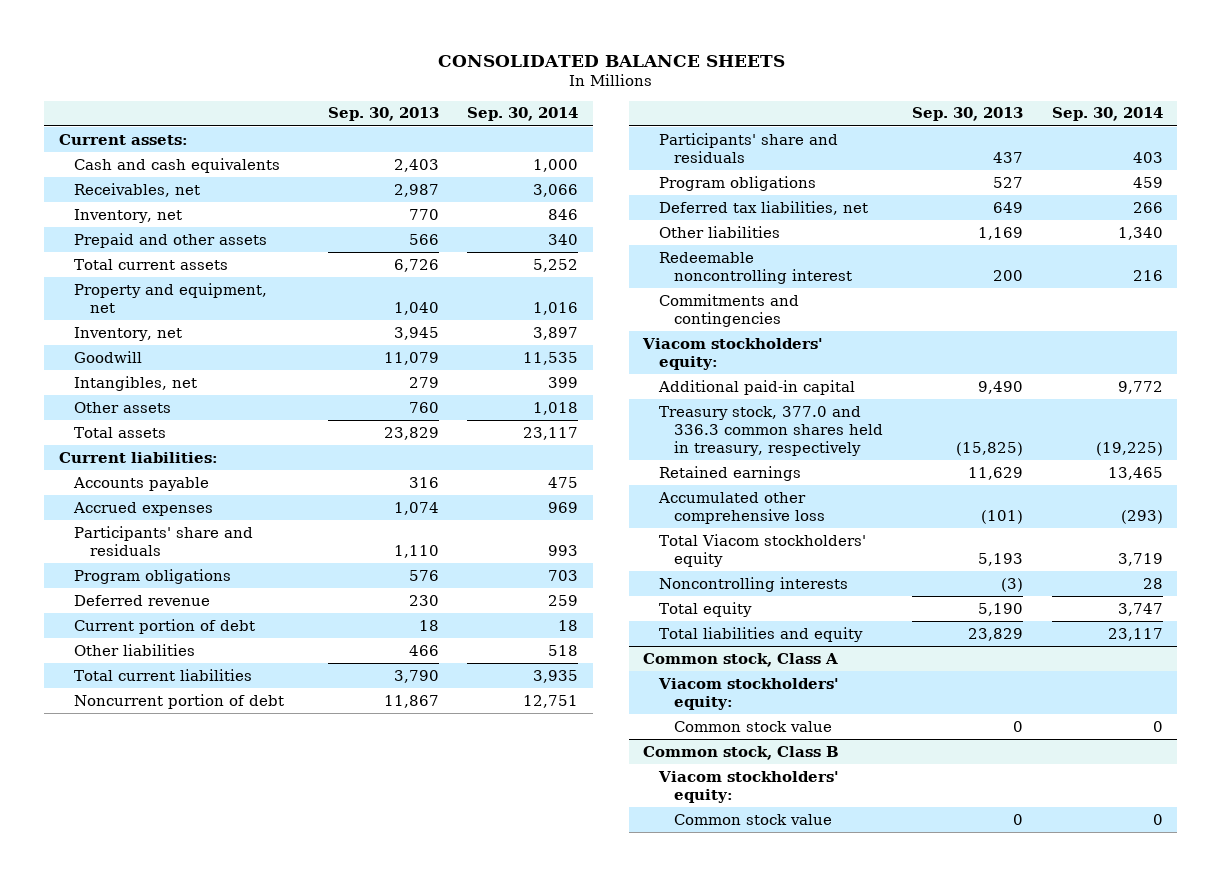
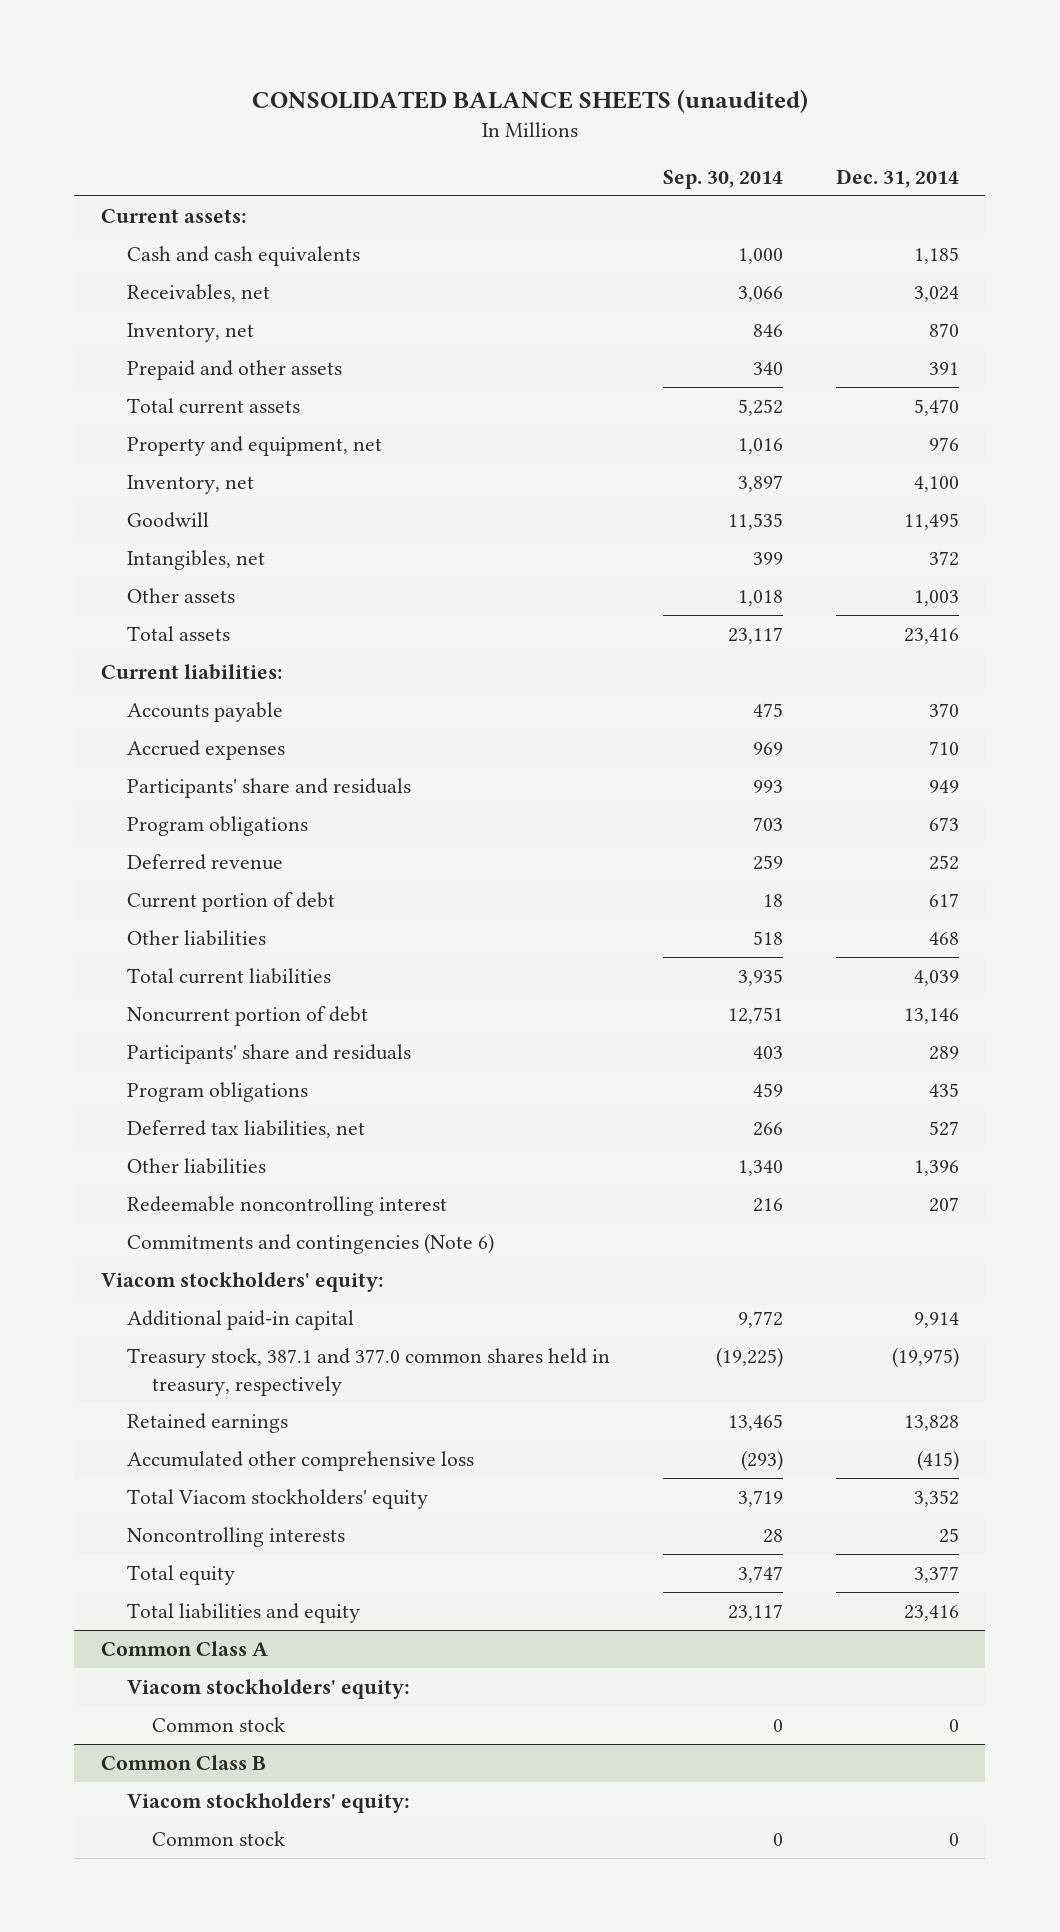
- CONSOLIDATED BALANCE SHEETS
+ CONSOLIDATED BALANCE SHEETS (unaudited)
- | Sep. 30, 2013 | Sep. 30, 2014
+ | Sep. 30, 2014 | Dec. 31, 2014
- Commitments and contingencies
+ Commitments and contingencies (Note 6)
- Treasury stock, 377.0 and 336.3 common shares held in treasury, respectively | (15,825) | (19,225)
+ Treasury stock, 387.1 and 377.0 common shares held in treasury, respectively | (19,225) | (19,975)
- Common stock, Class A
+ Common Class A
- Common stock value | 0 | 0
- Common stock, Class B
+ Common stock | 0 | 0
+ Common Class B
- Common stock value | 0 | 0
+ Common stock | 0 | 0

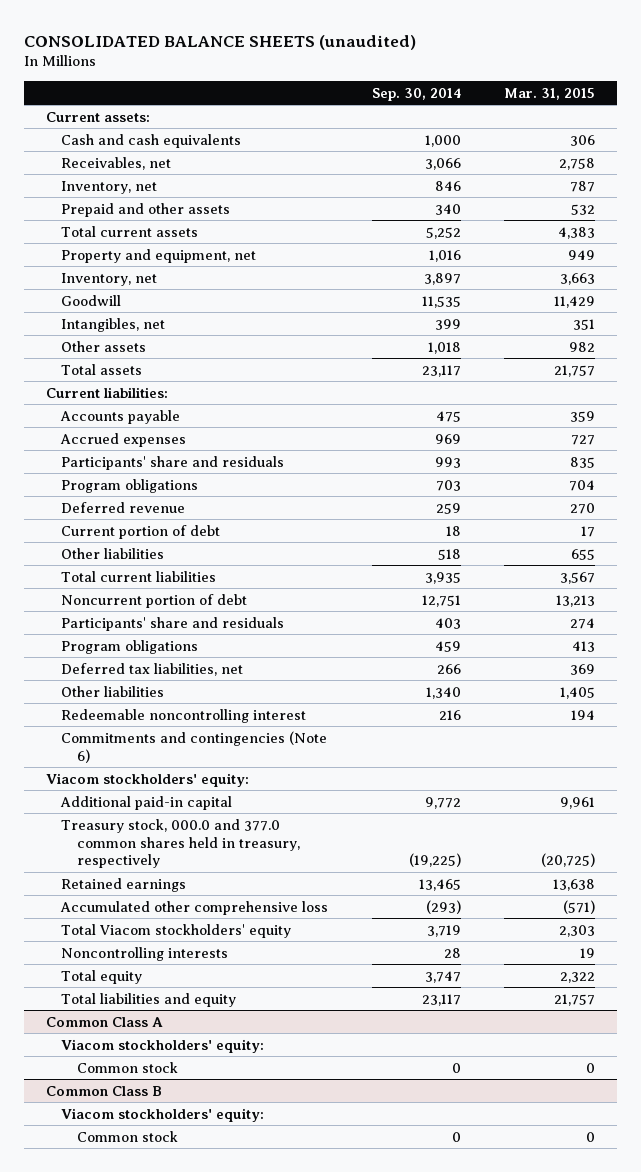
- | Sep. 30, 2014 | Dec. 31, 2014
+ | Sep. 30, 2014 | Mar. 31, 2015
- Treasury stock, 387.1 and 377.0 common shares held in treasury, respectively | (19,225) | (19,975)
+ Treasury stock, 000.0 and 377.0 common shares held in treasury, respectively | (19,225) | (20,725)

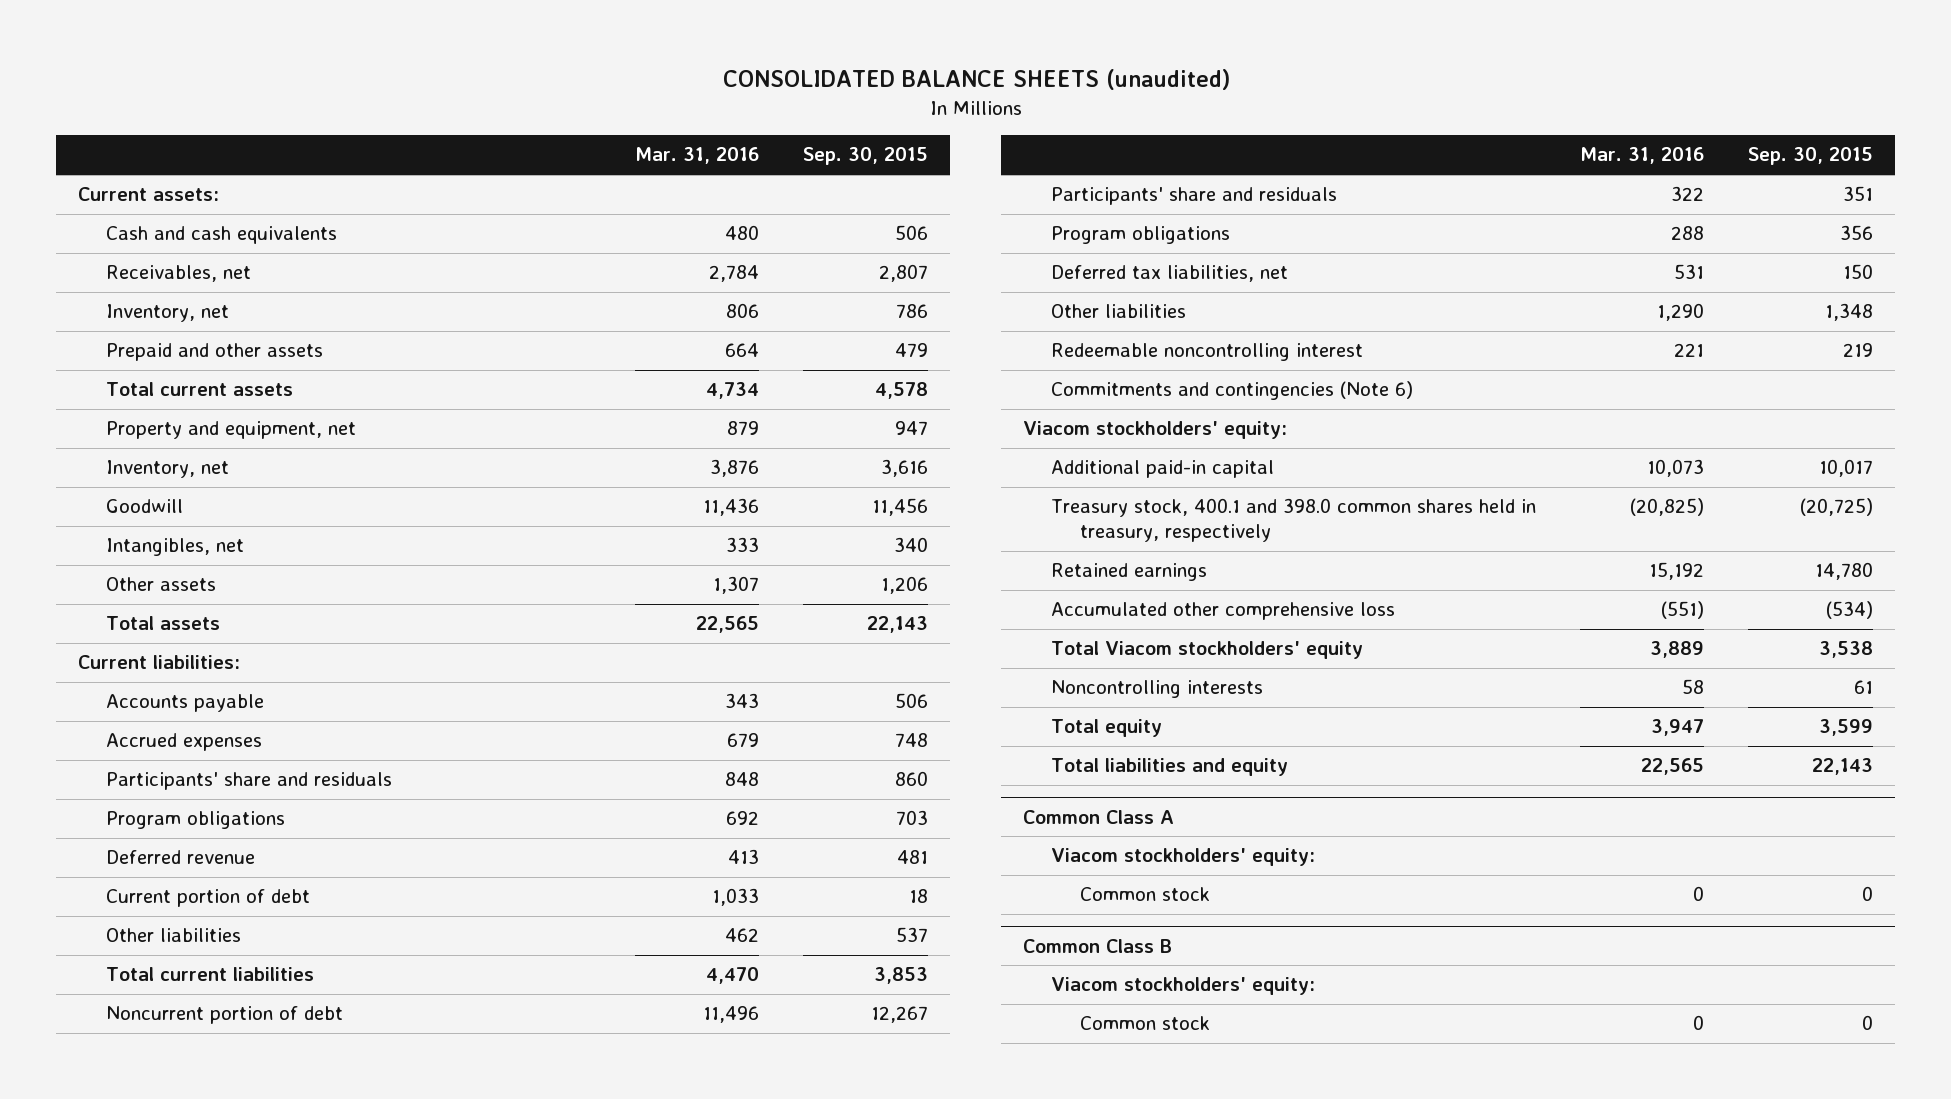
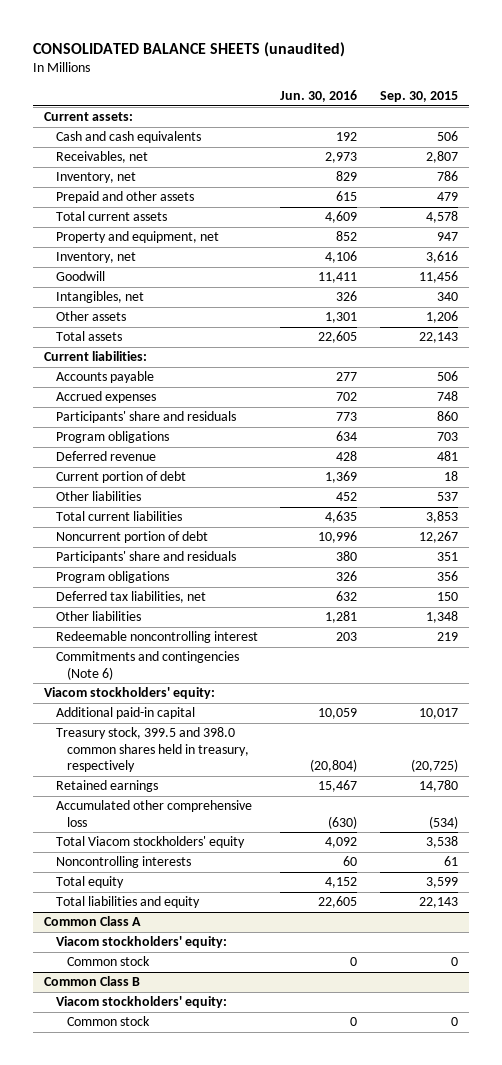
- | Mar. 31, 2016 | Sep. 30, 2015
+ | Jun. 30, 2016 | Sep. 30, 2015
- Treasury stock, 400.1 and 398.0 common shares held in treasury, respectively | (20,825) | (20,725)
+ Treasury stock, 399.5 and 398.0 common shares held in treasury, respectively | (20,804) | (20,725)

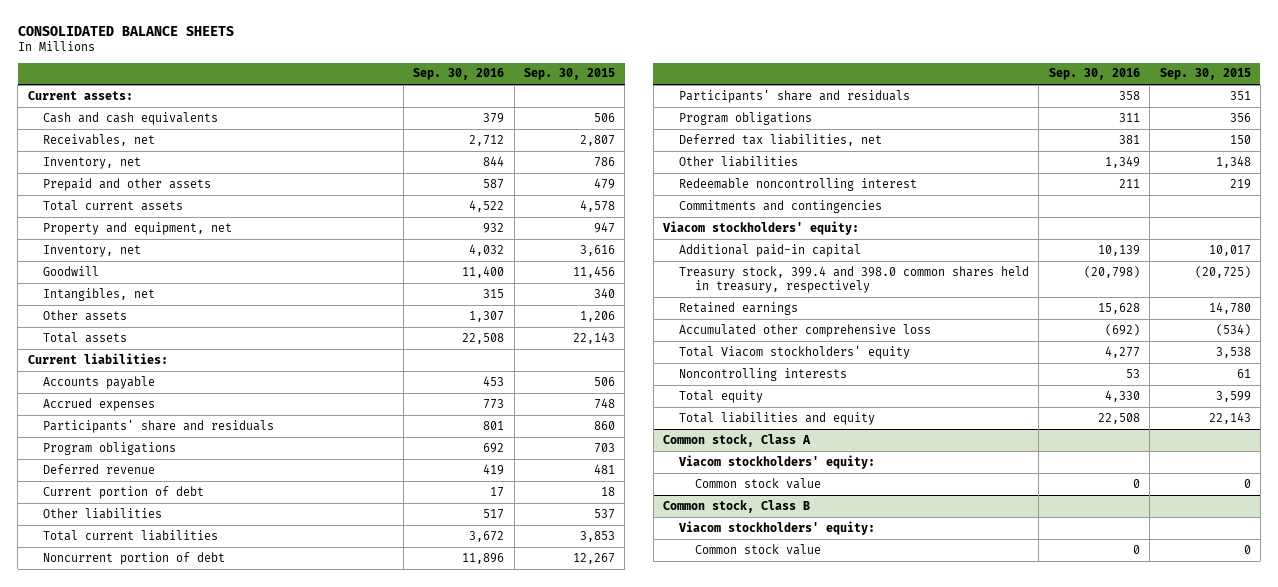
- CONSOLIDATED BALANCE SHEETS (unaudited)
+ CONSOLIDATED BALANCE SHEETS
- | Jun. 30, 2016 | Sep. 30, 2015
+ | Sep. 30, 2016 | Sep. 30, 2015
- Commitments and contingencies (Note 6)
+ Commitments and contingencies
- Treasury stock, 399.5 and 398.0 common shares held in treasury, respectively | (20,804) | (20,725)
+ Treasury stock, 399.4 and 398.0 common shares held in treasury, respectively | (20,798) | (20,725)
- Common Class A
+ Common stock, Class A
- Common stock | 0 | 0
- Common Class B
+ Common stock value | 0 | 0
+ Common stock, Class B
- Common stock | 0 | 0
+ Common stock value | 0 | 0

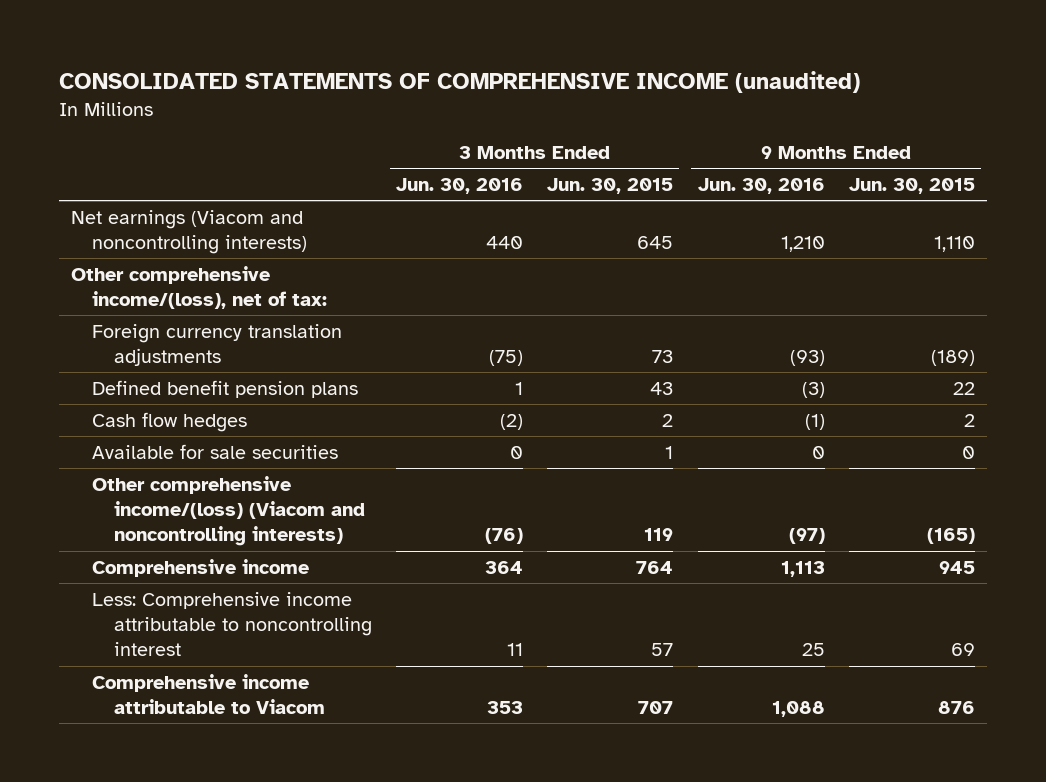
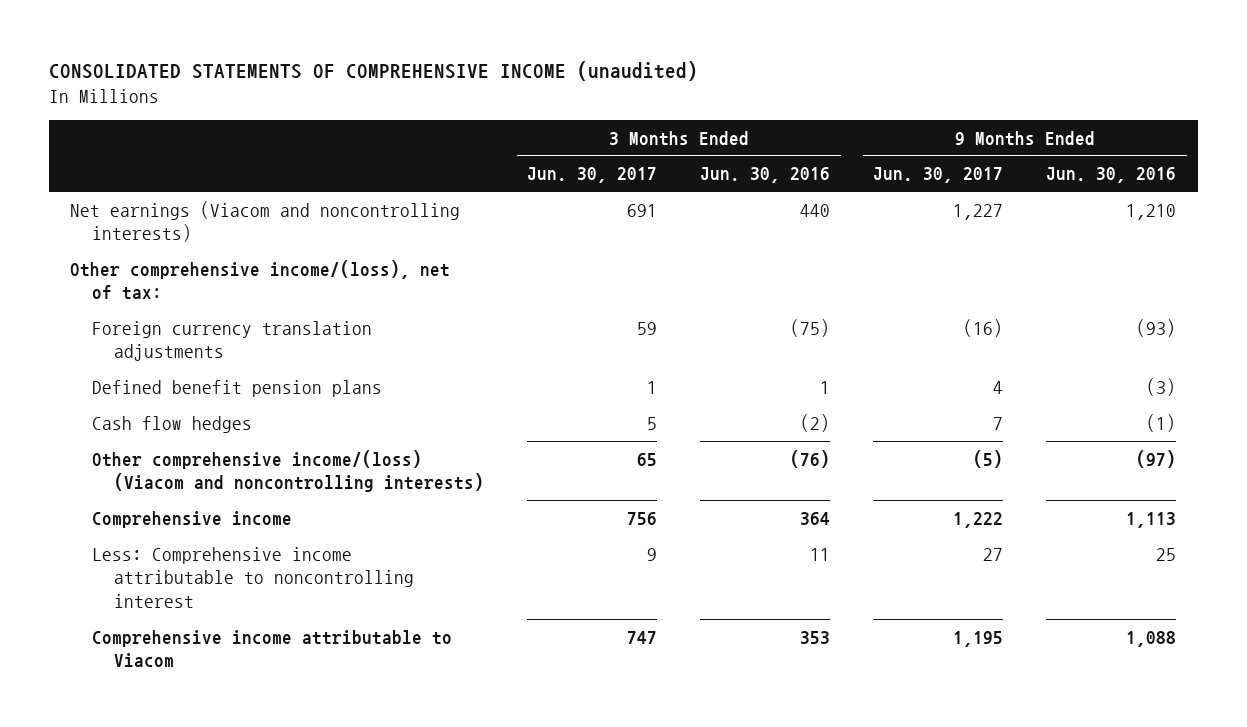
- | 3 Months Ended Jun. 30, 2016 | 3 Months Ended Jun. 30, 2015 | 9 Months Ended Jun. 30, 2016 | 9 Months Ended Jun. 30, 2015
+ | 3 Months Ended Jun. 30, 2017 | 3 Months Ended Jun. 30, 2016 | 9 Months Ended Jun. 30, 2017 | 9 Months Ended Jun. 30, 2016
- Available for sale securities | 0 | 1 | 0 | 0

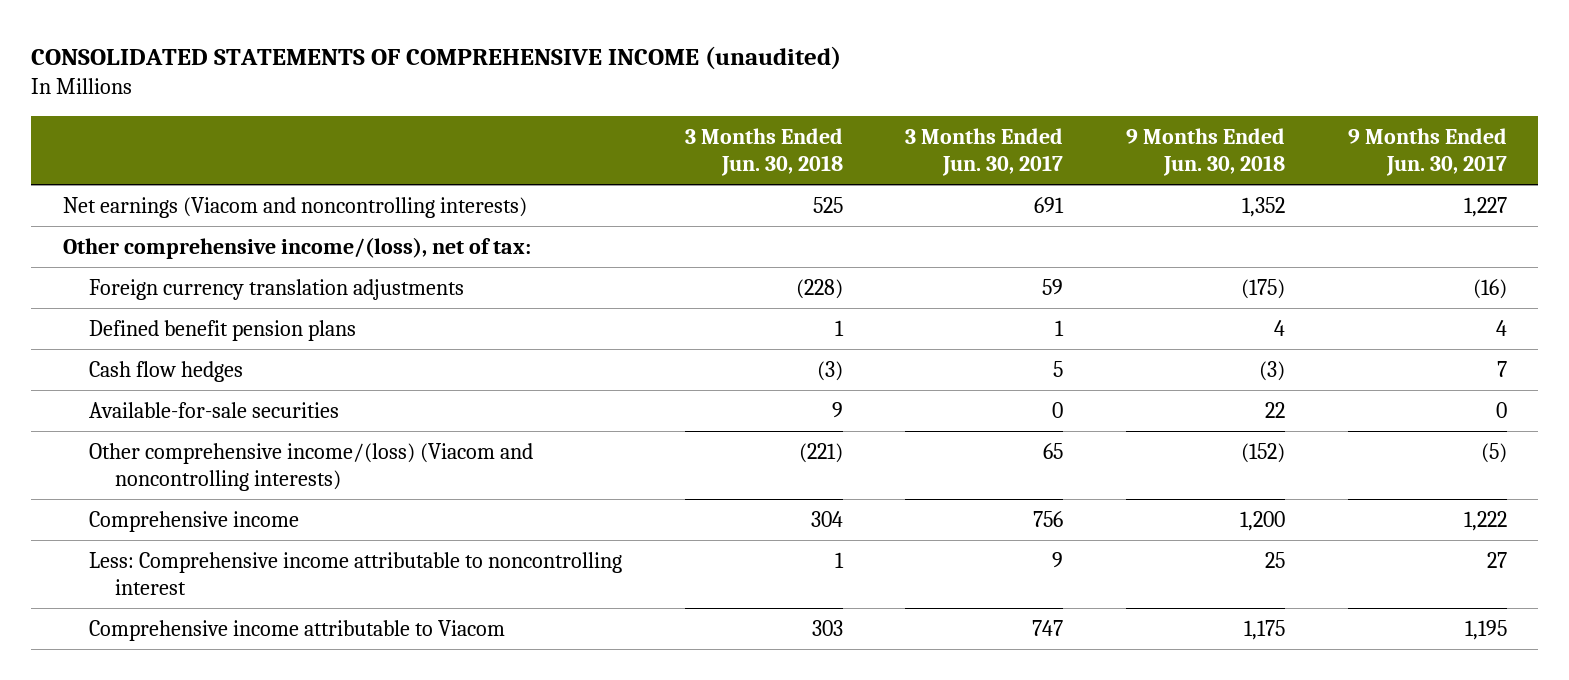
- | 3 Months Ended Jun. 30, 2017 | 3 Months Ended Jun. 30, 2016 | 9 Months Ended Jun. 30, 2017 | 9 Months Ended Jun. 30, 2016
+ | 3 Months Ended Jun. 30, 2018 | 3 Months Ended Jun. 30, 2017 | 9 Months Ended Jun. 30, 2018 | 9 Months Ended Jun. 30, 2017
+ Available-for-sale securities | 9 | 0 | 22 | 0

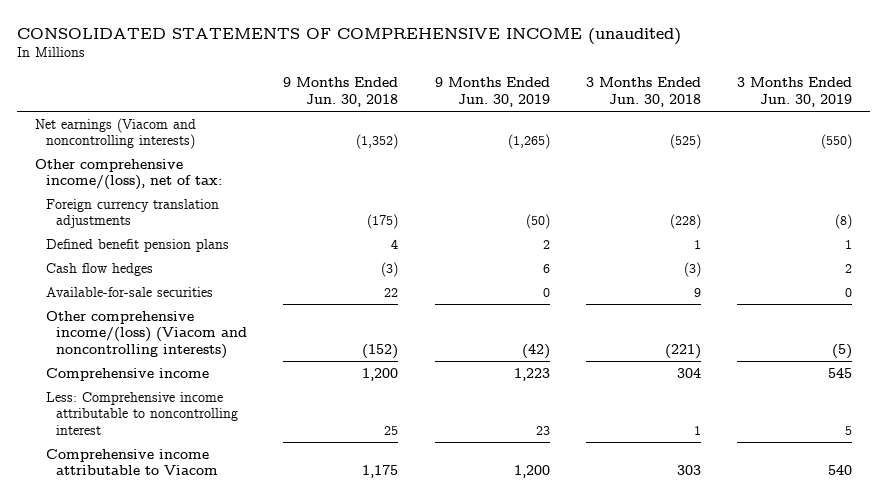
- | 3 Months Ended Jun. 30, 2018 | 3 Months Ended Jun. 30, 2017 | 9 Months Ended Jun. 30, 2018 | 9 Months Ended Jun. 30, 2017
+ | 9 Months Ended Jun. 30, 2018 | 9 Months Ended Jun. 30, 2019 | 3 Months Ended Jun. 30, 2018 | 3 Months Ended Jun. 30, 2019
- Net earnings (Viacom and noncontrolling interests) | 525 | 691 | 1,352 | 1,227
+ Net earnings (Viacom and noncontrolling interests) | (1,352) | (1,265) | (525) | (550)

